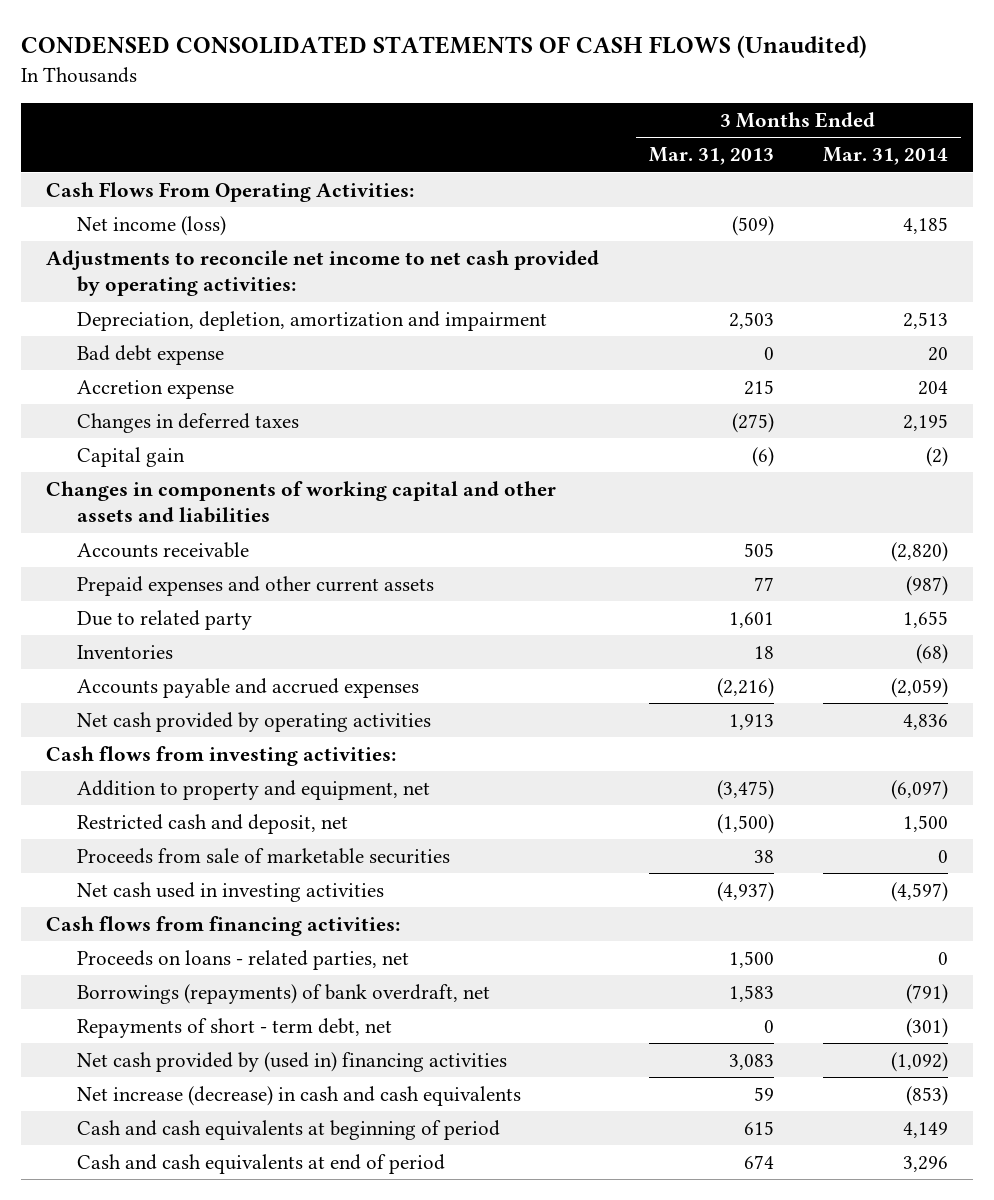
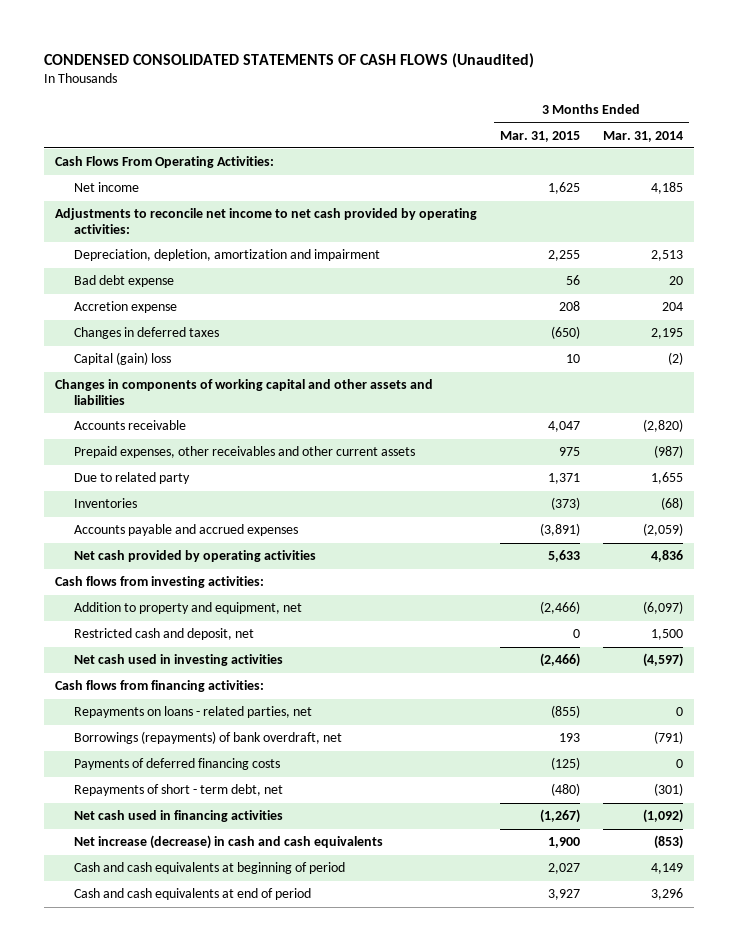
- | 3 Months Ended Mar. 31, 2013 | 3 Months Ended Mar. 31, 2014
+ | 3 Months Ended Mar. 31, 2015 | 3 Months Ended Mar. 31, 2014
- Net income (loss) | (509) | 4,185
+ Net income | 1,625 | 4,185
- Capital gain | (6) | (2)
+ Capital (gain) loss | 10 | (2)
- Prepaid expenses and other current assets | 77 | (987)
+ Prepaid expenses, other receivables and other current assets | 975 | (987)
- Proceeds from sale of marketable securities | 38 | 0
- Proceeds on loans - related parties, net | 1,500 | 0
+ Repayments on loans - related parties, net | (855) | 0
+ Payments of deferred financing costs | (125) | 0
- Net cash provided by (used in) financing activities | 3,083 | (1,092)
+ Net cash used in financing activities | (1,267) | (1,092)

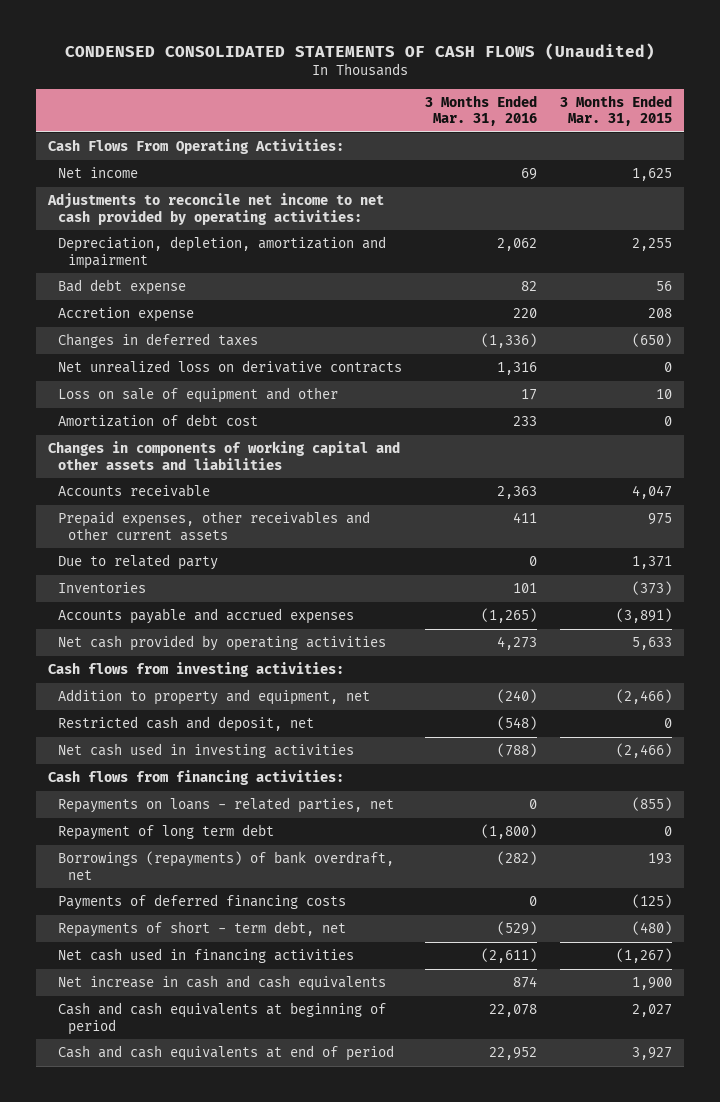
- | 3 Months Ended Mar. 31, 2015 | 3 Months Ended Mar. 31, 2014
+ | 3 Months Ended Mar. 31, 2016 | 3 Months Ended Mar. 31, 2015
- Capital (gain) loss | 10 | (2)
+ Net unrealized loss on derivative contracts | 1,316 | 0
+ Loss on sale of equipment and other | 17 | 10
+ Amortization of debt cost | 233 | 0
+ Repayment of long term debt | (1,800) | 0
- Net increase (decrease) in cash and cash equivalents | 1,900 | (853)
+ Net increase in cash and cash equivalents | 874 | 1,900

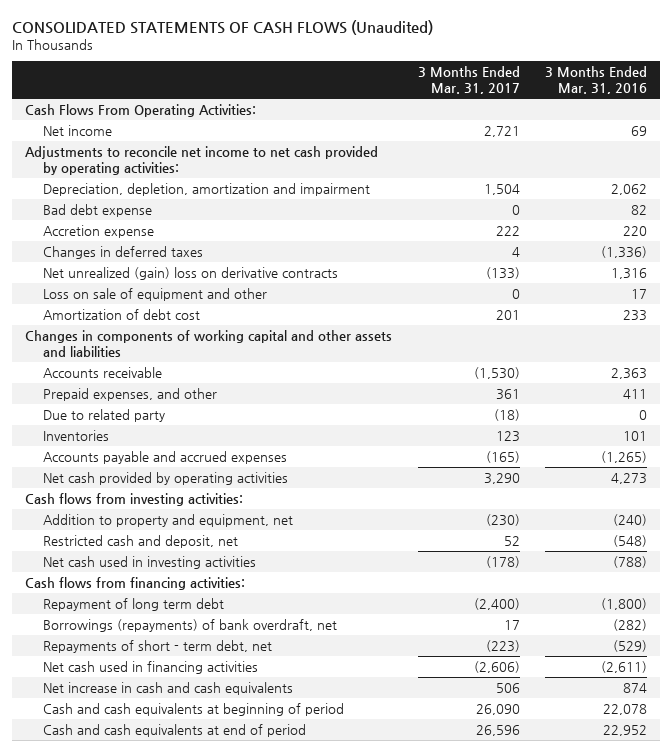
- CONDENSED CONSOLIDATED STATEMENTS OF CASH FLOWS (Unaudited)
+ CONSOLIDATED STATEMENTS OF CASH FLOWS (Unaudited)
- | 3 Months Ended Mar. 31, 2016 | 3 Months Ended Mar. 31, 2015
+ | 3 Months Ended Mar. 31, 2017 | 3 Months Ended Mar. 31, 2016
- Net unrealized loss on derivative contracts | 1,316 | 0
+ Net unrealized (gain) loss on derivative contracts | (133) | 1,316
- Prepaid expenses, other receivables and other current assets | 411 | 975
+ Prepaid expenses, and other | 361 | 411
- Repayments on loans - related parties, net | 0 | (855)
- Payments of deferred financing costs | 0 | (125)

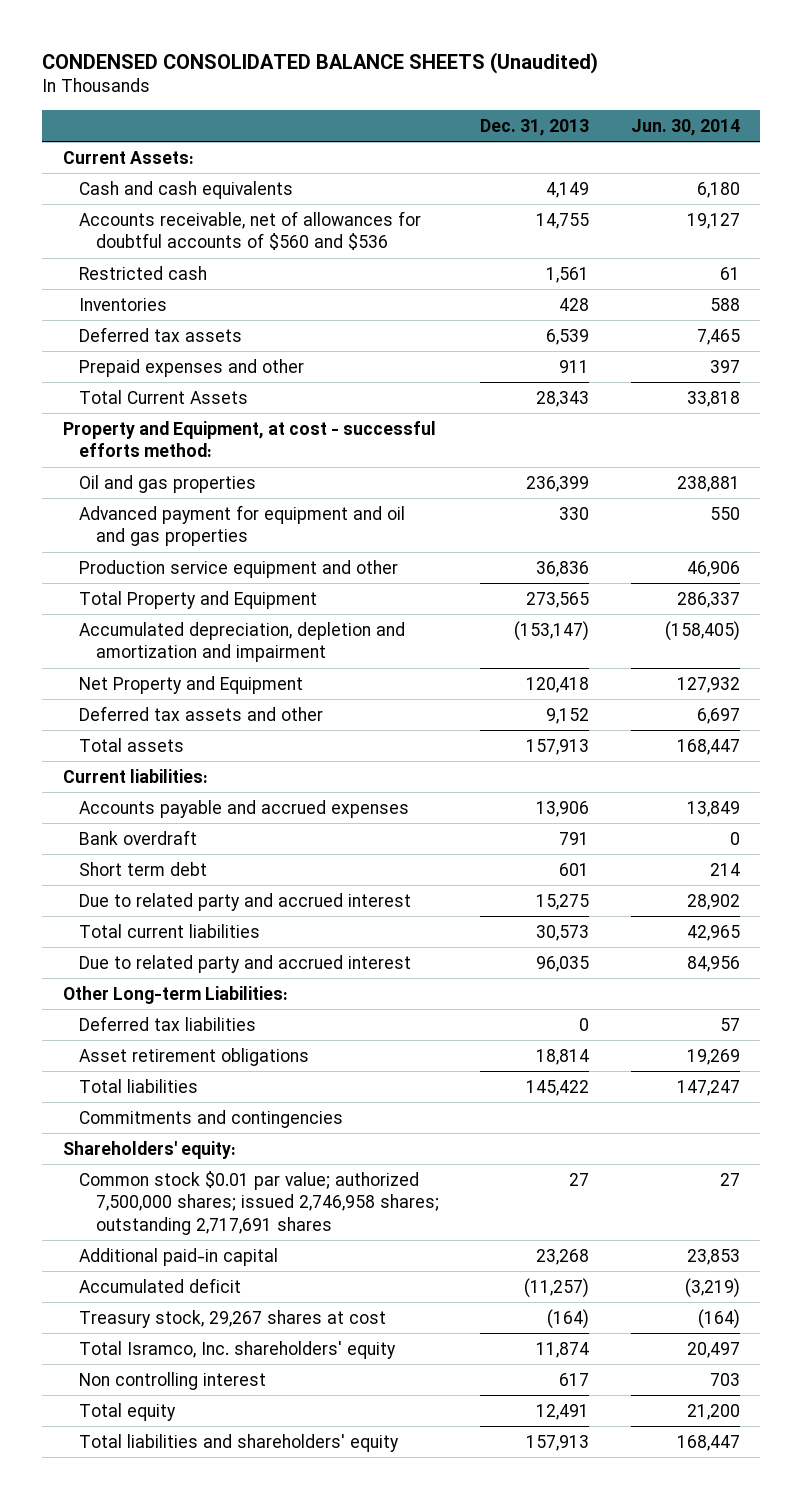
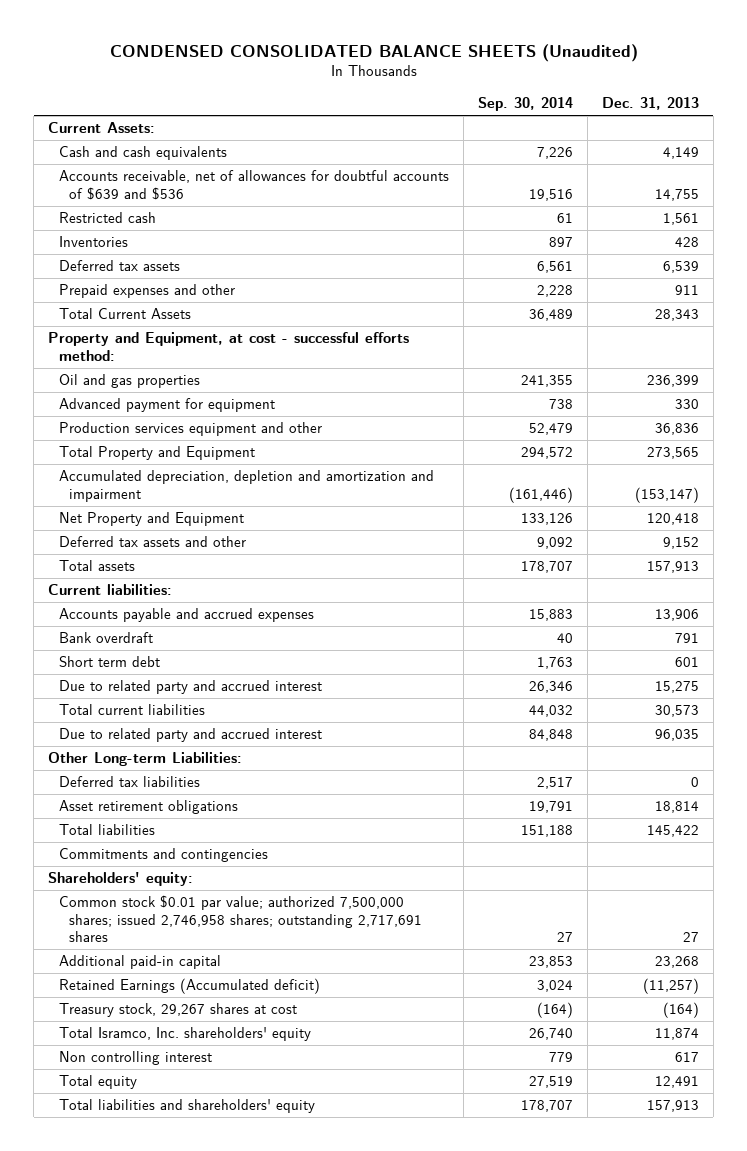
- | Dec. 31, 2013 | Jun. 30, 2014
+ | Sep. 30, 2014 | Dec. 31, 2013
- Accounts receivable, net of allowances for doubtful accounts of $560 and $536 | 14,755 | 19,127
+ Accounts receivable, net of allowances for doubtful accounts of $639 and $536 | 19,516 | 14,755
- Advanced payment for equipment and oil and gas properties | 330 | 550
- Production service equipment and other | 36,836 | 46,906
+ Advanced payment for equipment | 738 | 330
+ Production services equipment and other | 52,479 | 36,836
- Accumulated deficit | (11,257) | (3,219)
+ Retained Earnings (Accumulated deficit) | 3,024 | (11,257)

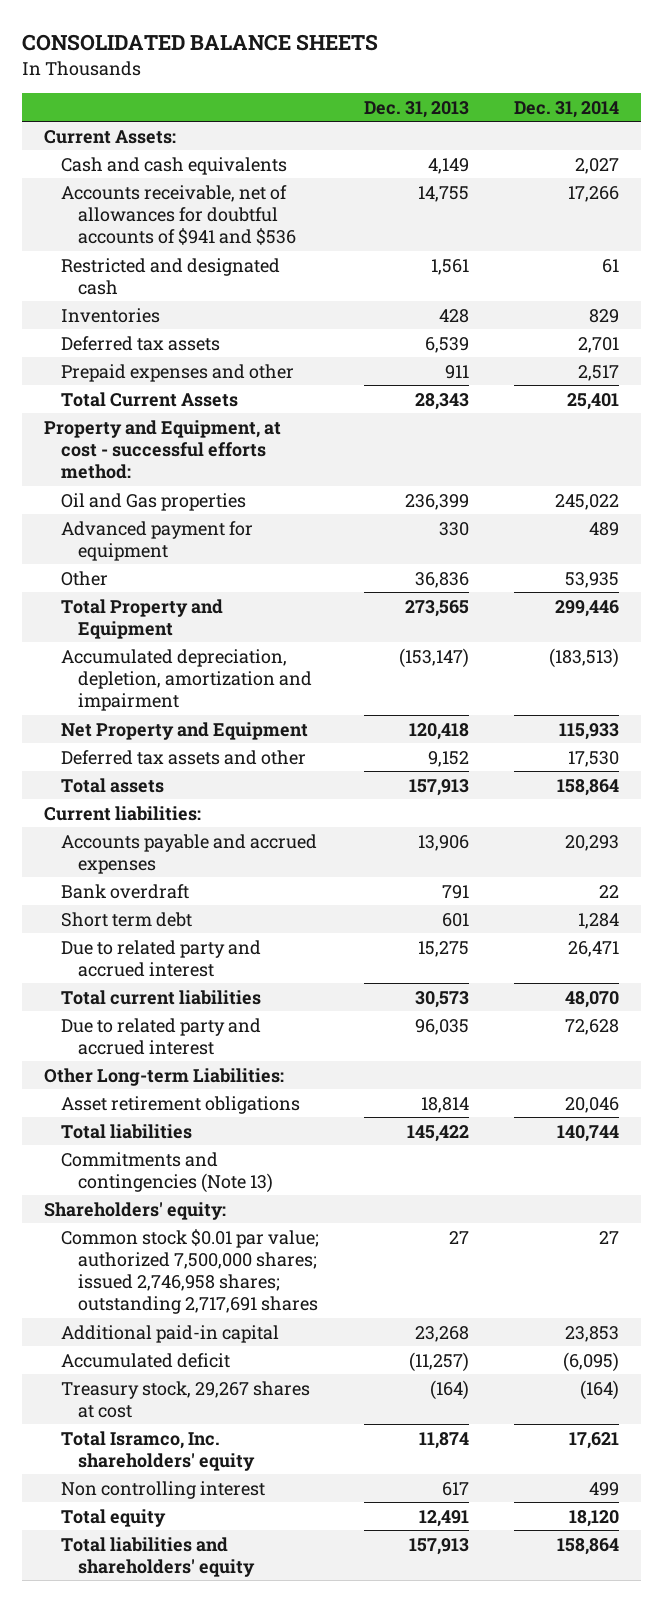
- CONDENSED CONSOLIDATED BALANCE SHEETS (Unaudited)
+ CONSOLIDATED BALANCE SHEETS
- | Sep. 30, 2014 | Dec. 31, 2013
+ | Dec. 31, 2013 | Dec. 31, 2014
- Accounts receivable, net of allowances for doubtful accounts of $639 and $536 | 19,516 | 14,755
- Restricted cash | 61 | 1,561
+ Accounts receivable, net of allowances for doubtful accounts of $941 and $536 | 14,755 | 17,266
+ Restricted and designated cash | 1,561 | 61
- Oil and gas properties | 241,355 | 236,399
+ Oil and Gas properties | 236,399 | 245,022
- Production services equipment and other | 52,479 | 36,836
+ Other | 36,836 | 53,935
- Accumulated depreciation, depletion and amortization and impairment | (161,446) | (153,147)
+ Accumulated depreciation, depletion, amortization and impairment | (153,147) | (183,513)
- Deferred tax liabilities | 2,517 | 0
- Commitments and contingencies
+ Commitments and contingencies (Note 13)
- Retained Earnings (Accumulated deficit) | 3,024 | (11,257)
+ Accumulated deficit | (11,257) | (6,095)

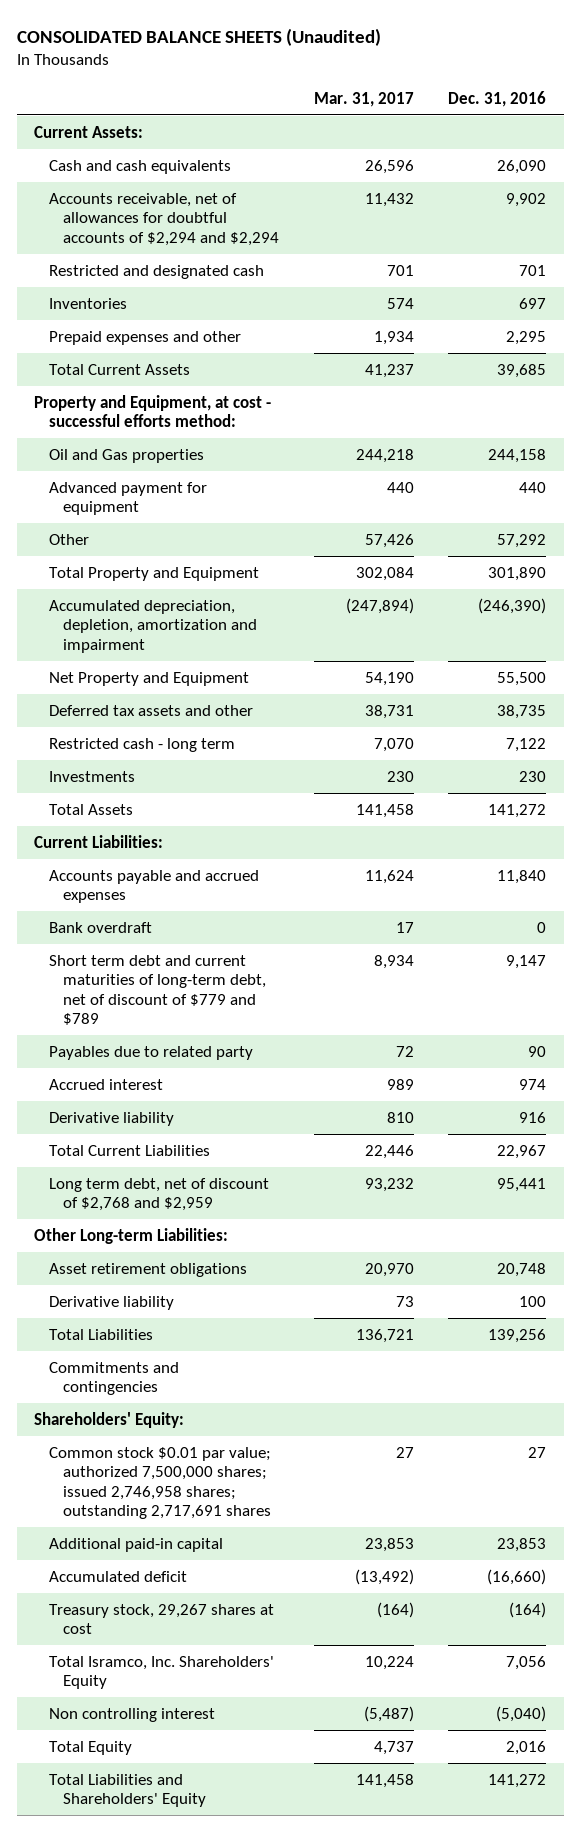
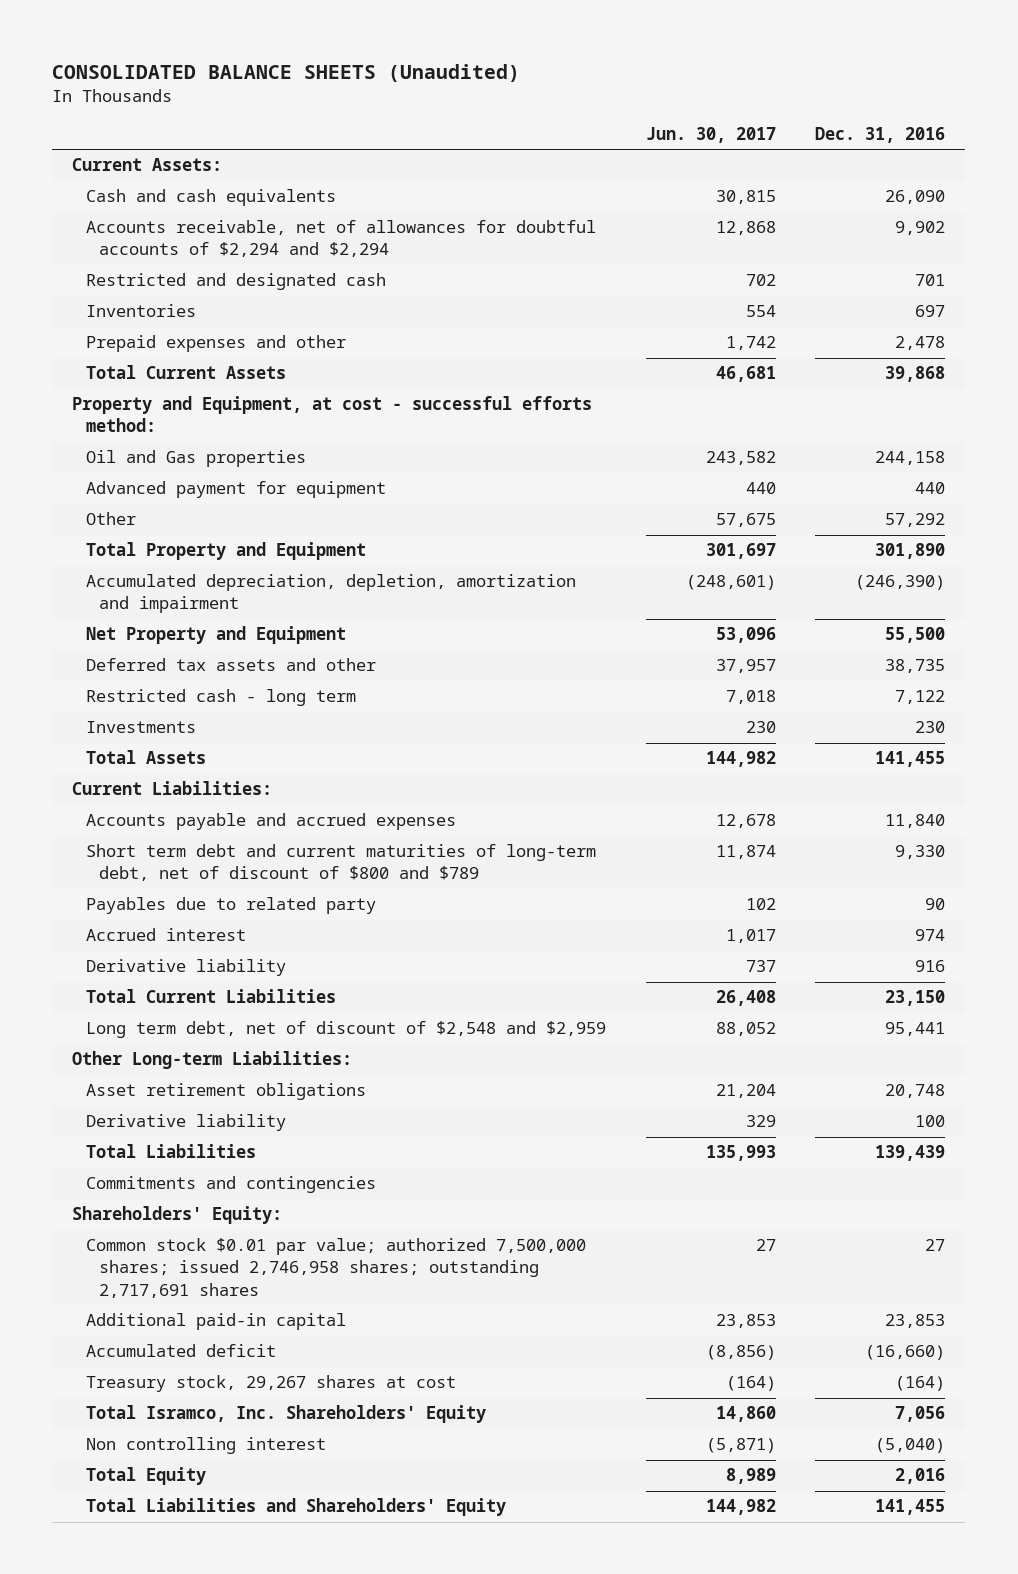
- | Mar. 31, 2017 | Dec. 31, 2016
+ | Jun. 30, 2017 | Dec. 31, 2016
- Prepaid expenses and other | 1,934 | 2,295
- Total Current Assets | 41,237 | 39,685
+ Prepaid expenses and other | 1,742 | 2,478
+ Total Current Assets | 46,681 | 39,868
- Total Assets | 141,458 | 141,272
+ Total Assets | 144,982 | 141,455
- Bank overdraft | 17 | 0
- Short term debt and current maturities of long-term debt, net of discount of $779 and $789 | 8,934 | 9,147
+ Short term debt and current maturities of long-term debt, net of discount of $800 and $789 | 11,874 | 9,330
- Total Current Liabilities | 22,446 | 22,967
- Long term debt, net of discount of $2,768 and $2,959 | 93,232 | 95,441
+ Total Current Liabilities | 26,408 | 23,150
+ Long term debt, net of discount of $2,548 and $2,959 | 88,052 | 95,441
- Total Liabilities | 136,721 | 139,256
+ Total Liabilities | 135,993 | 139,439
- Total Liabilities and Shareholders' Equity | 141,458 | 141,272
+ Total Liabilities and Shareholders' Equity | 144,982 | 141,455

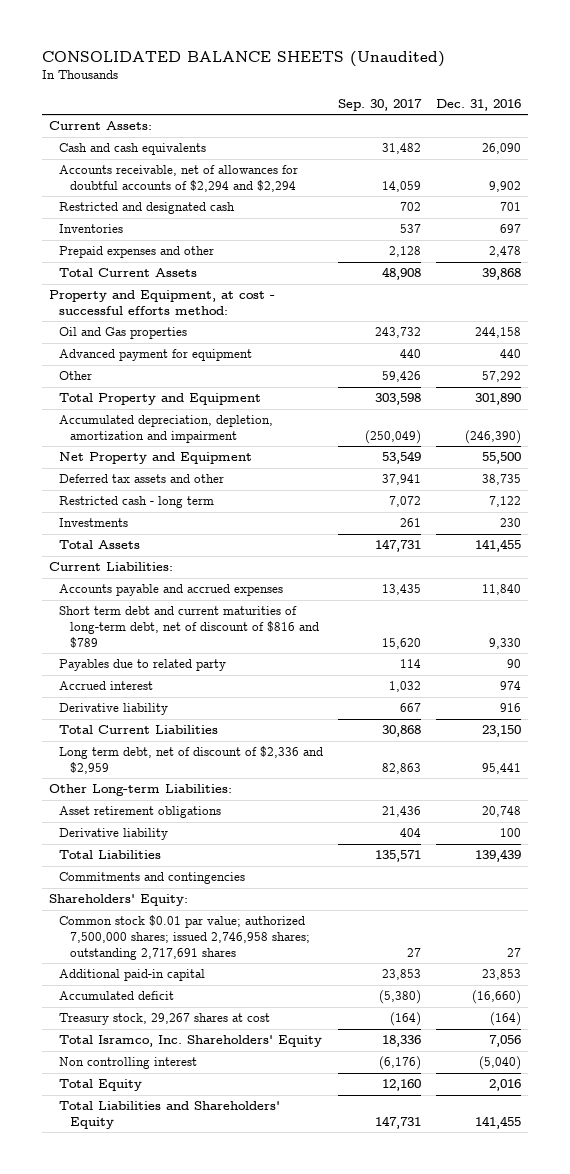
- | Jun. 30, 2017 | Dec. 31, 2016
+ | Sep. 30, 2017 | Dec. 31, 2016
- Short term debt and current maturities of long-term debt, net of discount of $800 and $789 | 11,874 | 9,330
+ Short term debt and current maturities of long-term debt, net of discount of $816 and $789 | 15,620 | 9,330
- Long term debt, net of discount of $2,548 and $2,959 | 88,052 | 95,441
+ Long term debt, net of discount of $2,336 and $2,959 | 82,863 | 95,441

